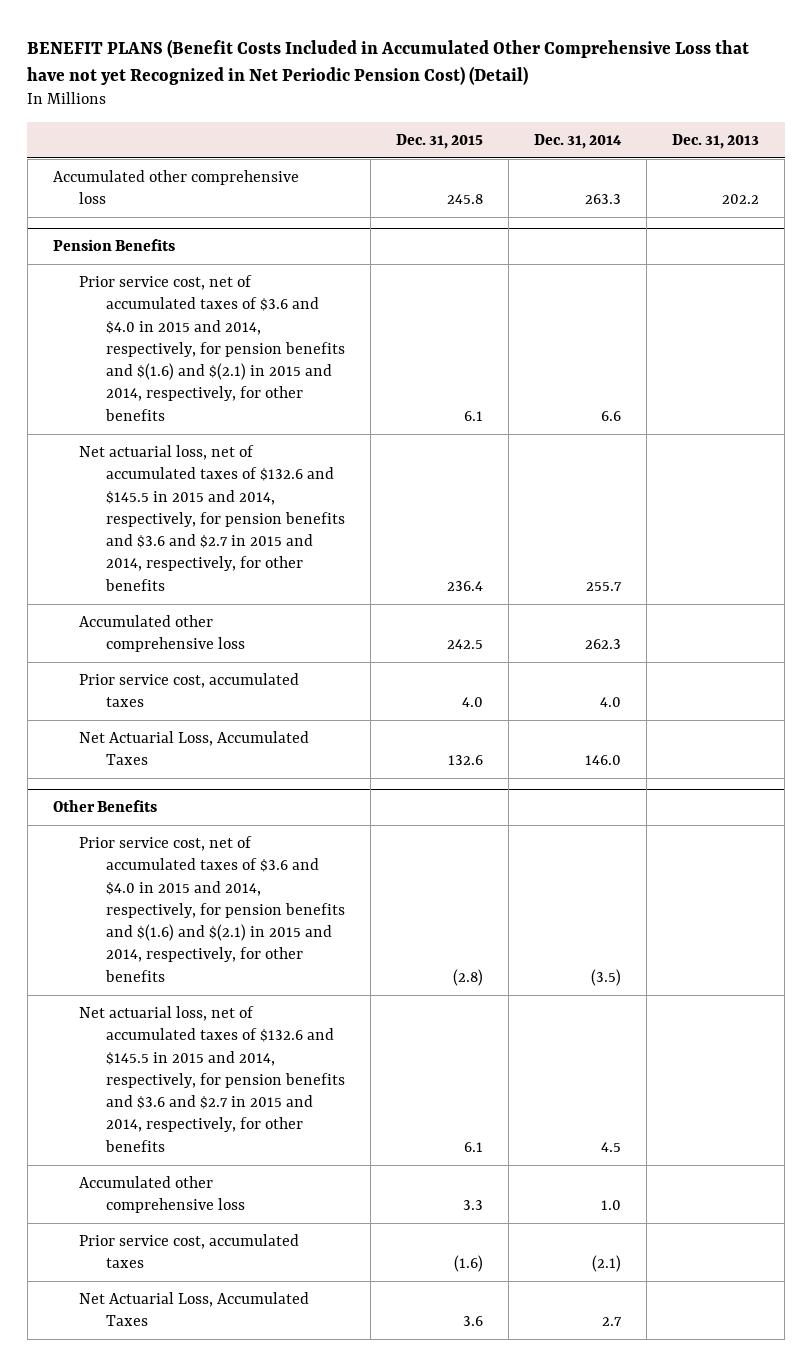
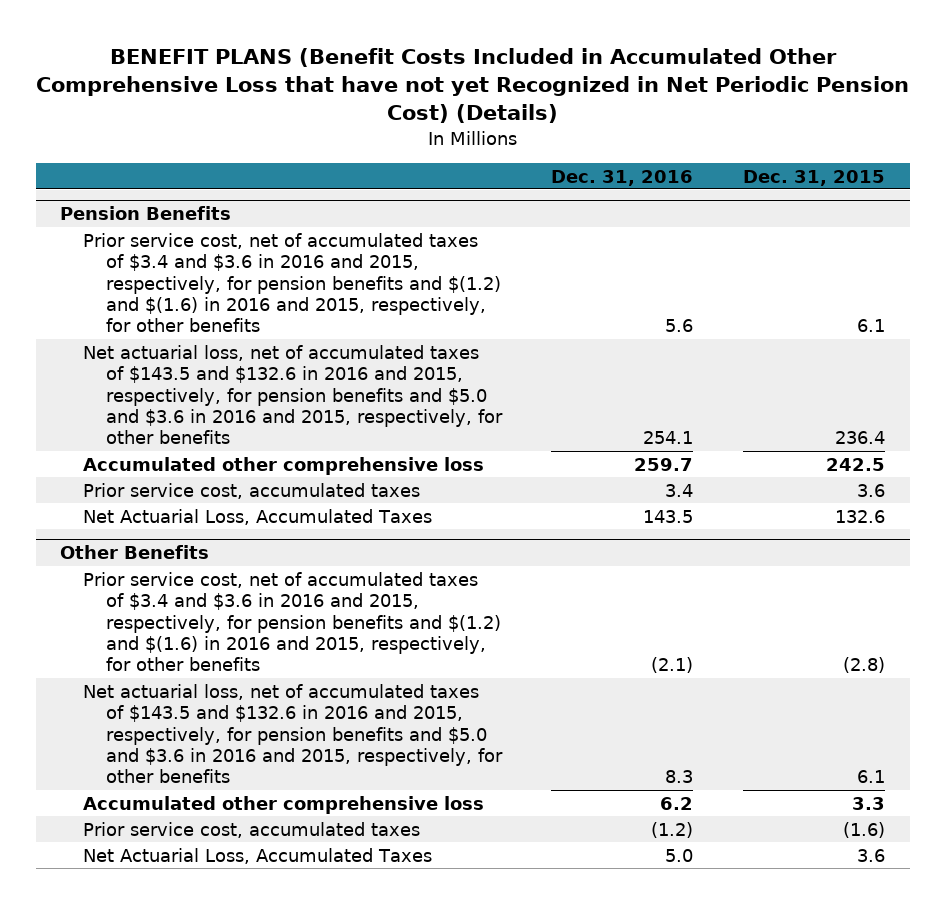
- BENEFIT PLANS (Benefit Costs Included in Accumulated Other Comprehensive Loss that have not yet Recognized in Net Periodic Pension Cost) (Detail)
+ BENEFIT PLANS (Benefit Costs Included in Accumulated Other Comprehensive Loss that have not yet Recognized in Net Periodic Pension Cost) (Details)
- | Dec. 31, 2015 | Dec. 31, 2014 | Dec. 31, 2013
+ | Dec. 31, 2016 | Dec. 31, 2015
- Accumulated other comprehensive loss | 245.8 | 263.3 | 202.2
@ Pension Benefits
- Prior service cost, net of accumulated taxes of $3.6 and $4.0 in 2015 and 2014, respectively, for pension benefits and $(1.6) and $(2.1) in 2015 and 2014, respectively, for other benefits | 6.1 | 6.6 |
- Net actuarial loss, net of accumulated taxes of $132.6 and $145.5 in 2015 and 2014, respectively, for pension benefits and $3.6 and $2.7 in 2015 and 2014, respectively, for other benefits | 236.4 | 255.7 |
+ Prior service cost, net of accumulated taxes of $3.4 and $3.6 in 2016 and 2015, respectively, for pension benefits and $(1.2) and $(1.6) in 2016 and 2015, respectively, for other benefits | 5.6 | 6.1
+ Net actuarial loss, net of accumulated taxes of $143.5 and $132.6 in 2016 and 2015, respectively, for pension benefits and $5.0 and $3.6 in 2016 and 2015, respectively, for other benefits | 254.1 | 236.4
- Prior service cost, accumulated taxes | 4.0 | 4.0 |
+ Prior service cost, accumulated taxes | 3.4 | 3.6
@ Other Benefits
- Prior service cost, net of accumulated taxes of $3.6 and $4.0 in 2015 and 2014, respectively, for pension benefits and $(1.6) and $(2.1) in 2015 and 2014, respectively, for other benefits | (2.8) | (3.5) |
- Net actuarial loss, net of accumulated taxes of $132.6 and $145.5 in 2015 and 2014, respectively, for pension benefits and $3.6 and $2.7 in 2015 and 2014, respectively, for other benefits | 6.1 | 4.5 |
+ Prior service cost, net of accumulated taxes of $3.4 and $3.6 in 2016 and 2015, respectively, for pension benefits and $(1.2) and $(1.6) in 2016 and 2015, respectively, for other benefits | (2.1) | (2.8)
+ Net actuarial loss, net of accumulated taxes of $143.5 and $132.6 in 2016 and 2015, respectively, for pension benefits and $5.0 and $3.6 in 2016 and 2015, respectively, for other benefits | 8.3 | 6.1

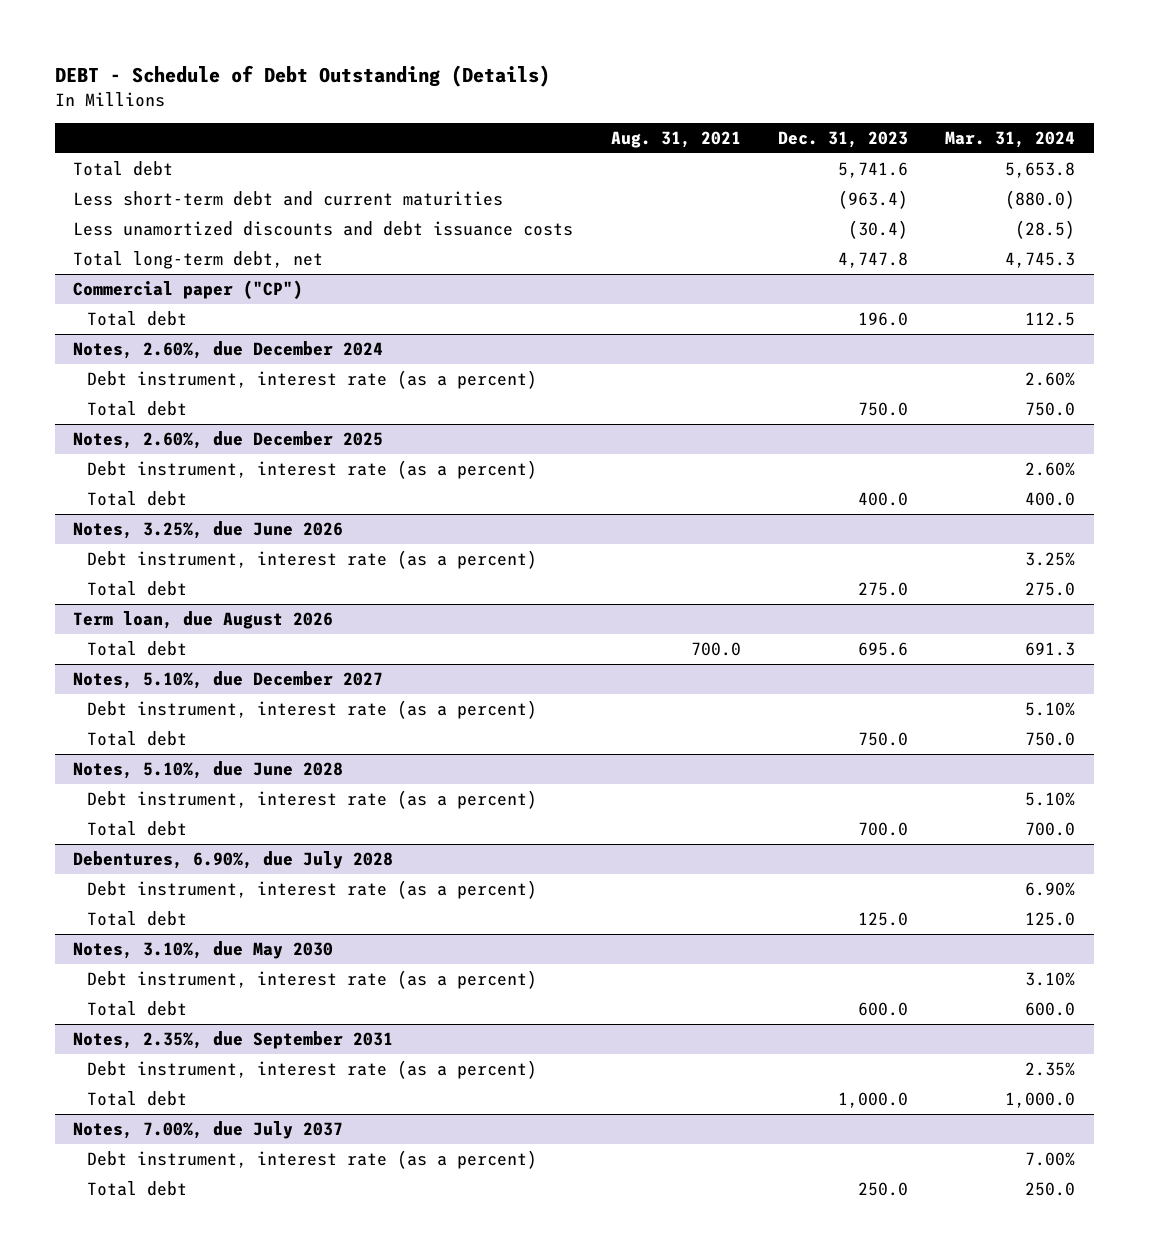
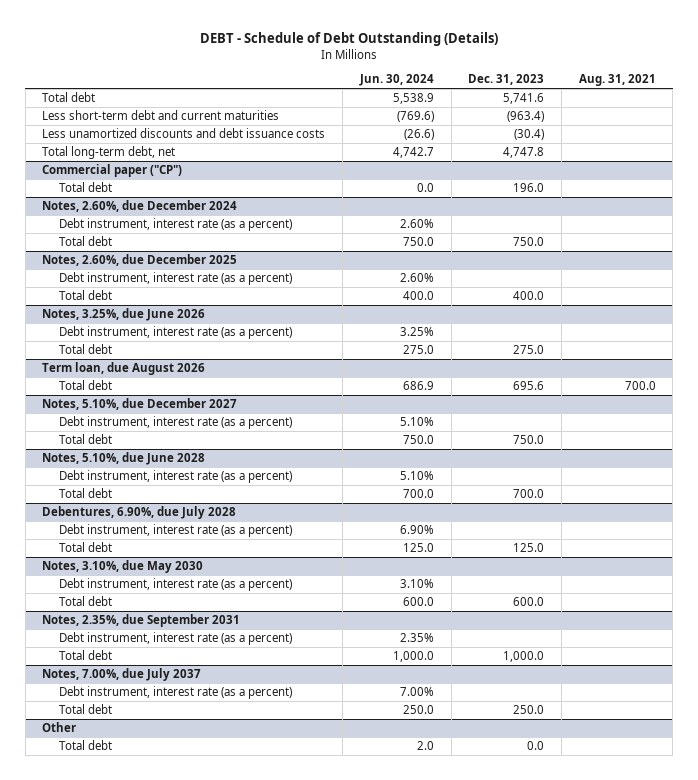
- | Aug. 31, 2021 | Dec. 31, 2023 | Mar. 31, 2024
+ | Jun. 30, 2024 | Dec. 31, 2023 | Aug. 31, 2021
+ Other
+ Total debt | 2.0 | 0.0 |

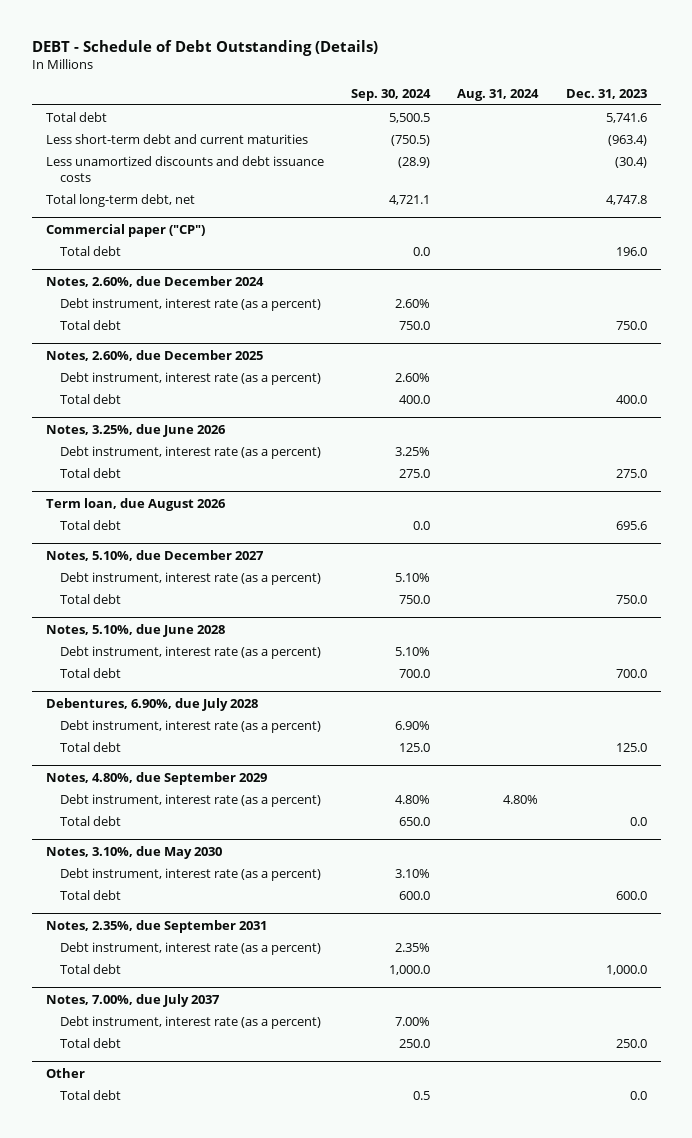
- | Jun. 30, 2024 | Dec. 31, 2023 | Aug. 31, 2021
+ | Sep. 30, 2024 | Aug. 31, 2024 | Dec. 31, 2023
+ Notes, 4.80%, due September 2029
+ Debt instrument, interest rate (as a percent) | 4.80% | 4.80% |
+ Total debt | 650.0 | | 0.0

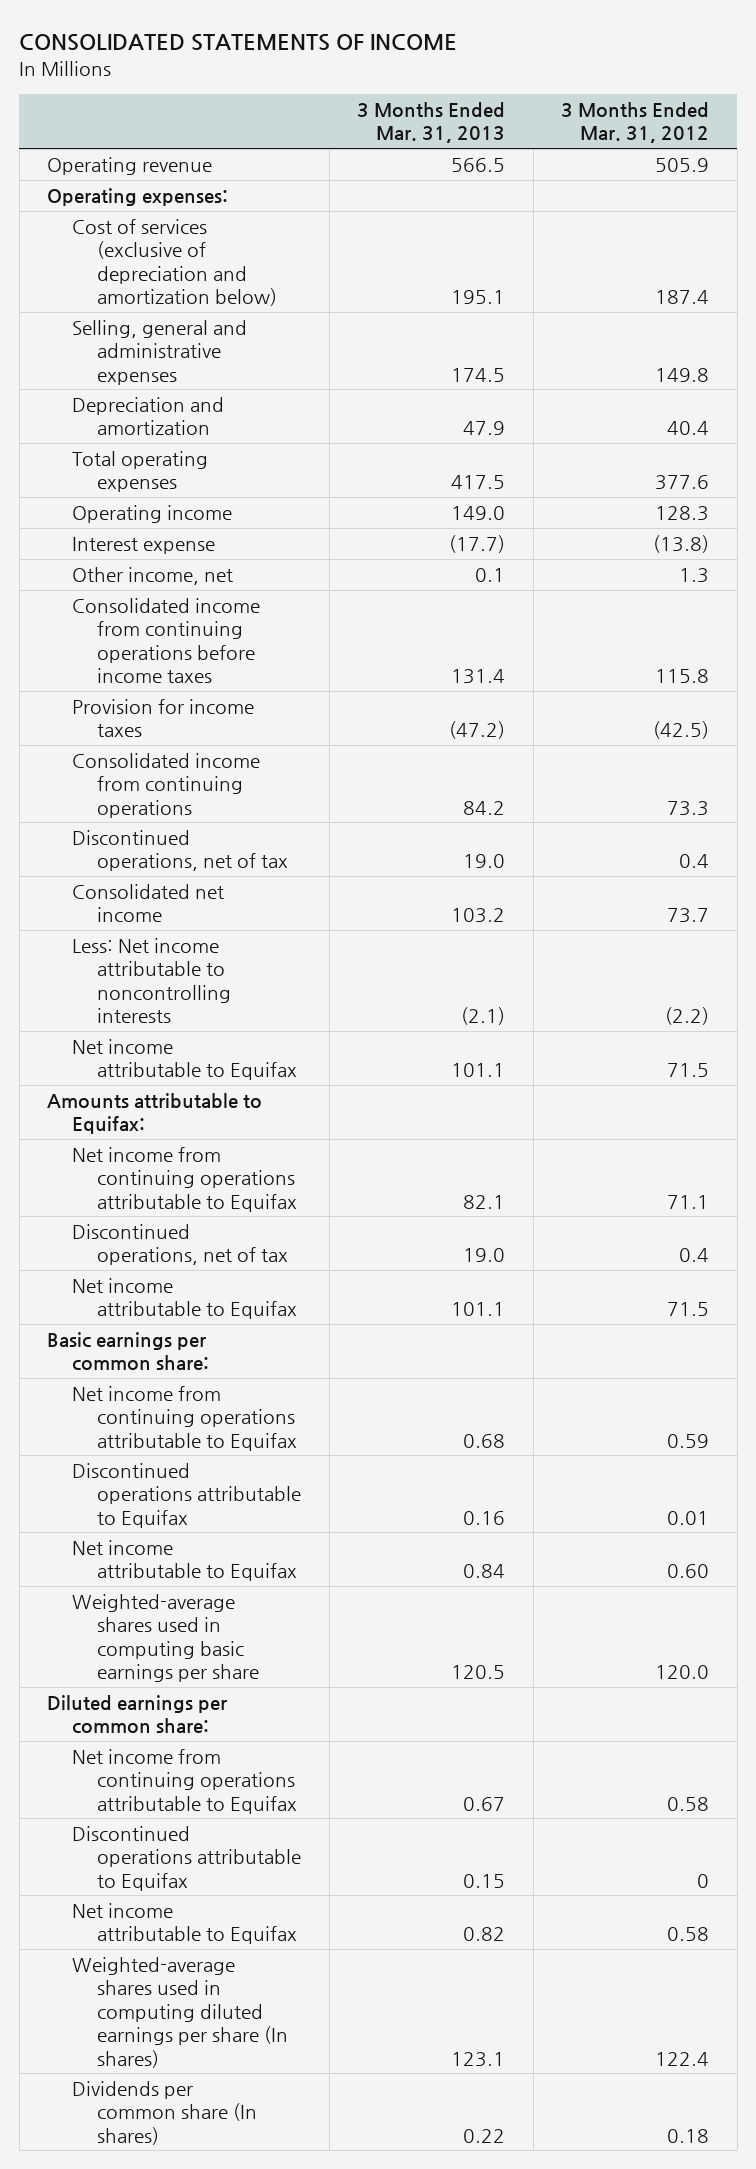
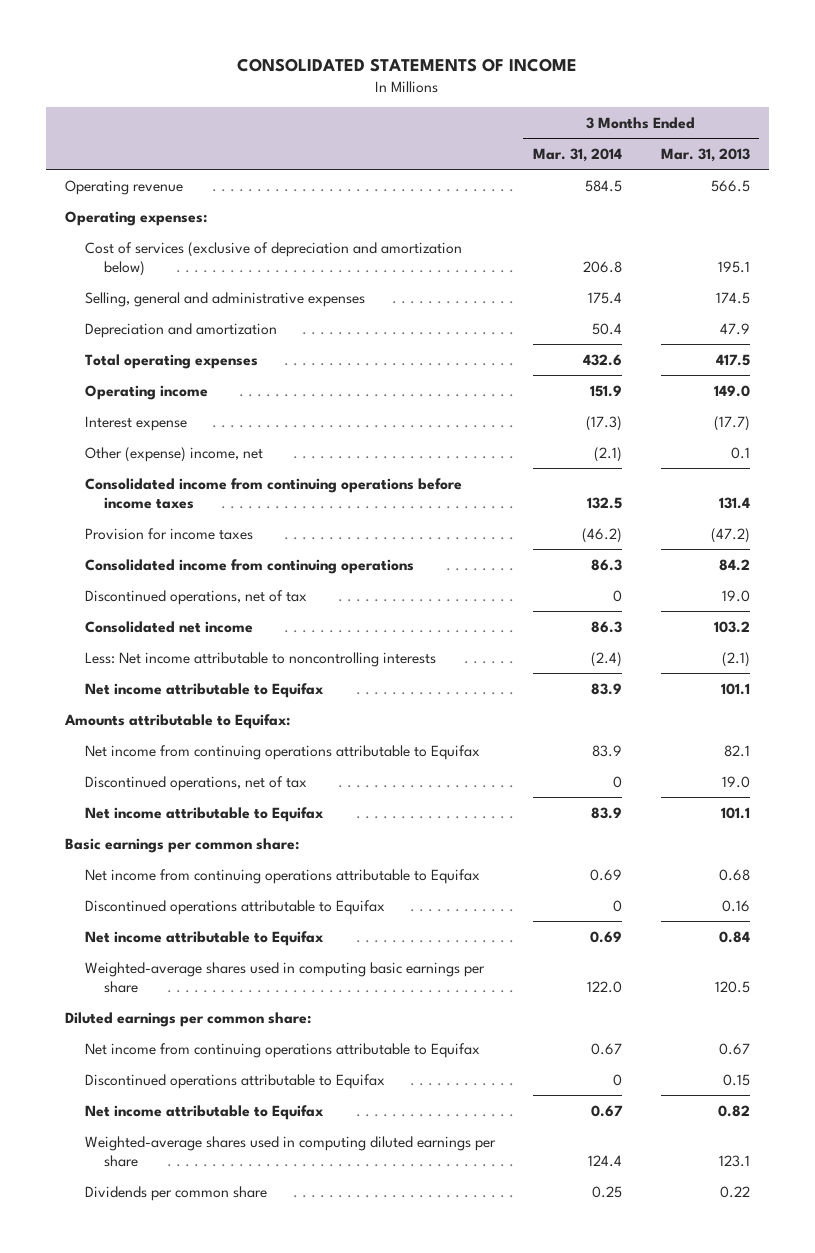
- | 3 Months Ended Mar. 31, 2013 | 3 Months Ended Mar. 31, 2012
+ | 3 Months Ended Mar. 31, 2014 | 3 Months Ended Mar. 31, 2013
- Other income, net | 0.1 | 1.3
+ Other (expense) income, net | (2.1) | 0.1
- Weighted-average shares used in computing diluted earnings per share (In shares) | 123.1 | 122.4
- Dividends per common share (In shares) | 0.22 | 0.18
+ Weighted-average shares used in computing diluted earnings per share | 124.4 | 123.1
+ Dividends per common share | 0.25 | 0.22

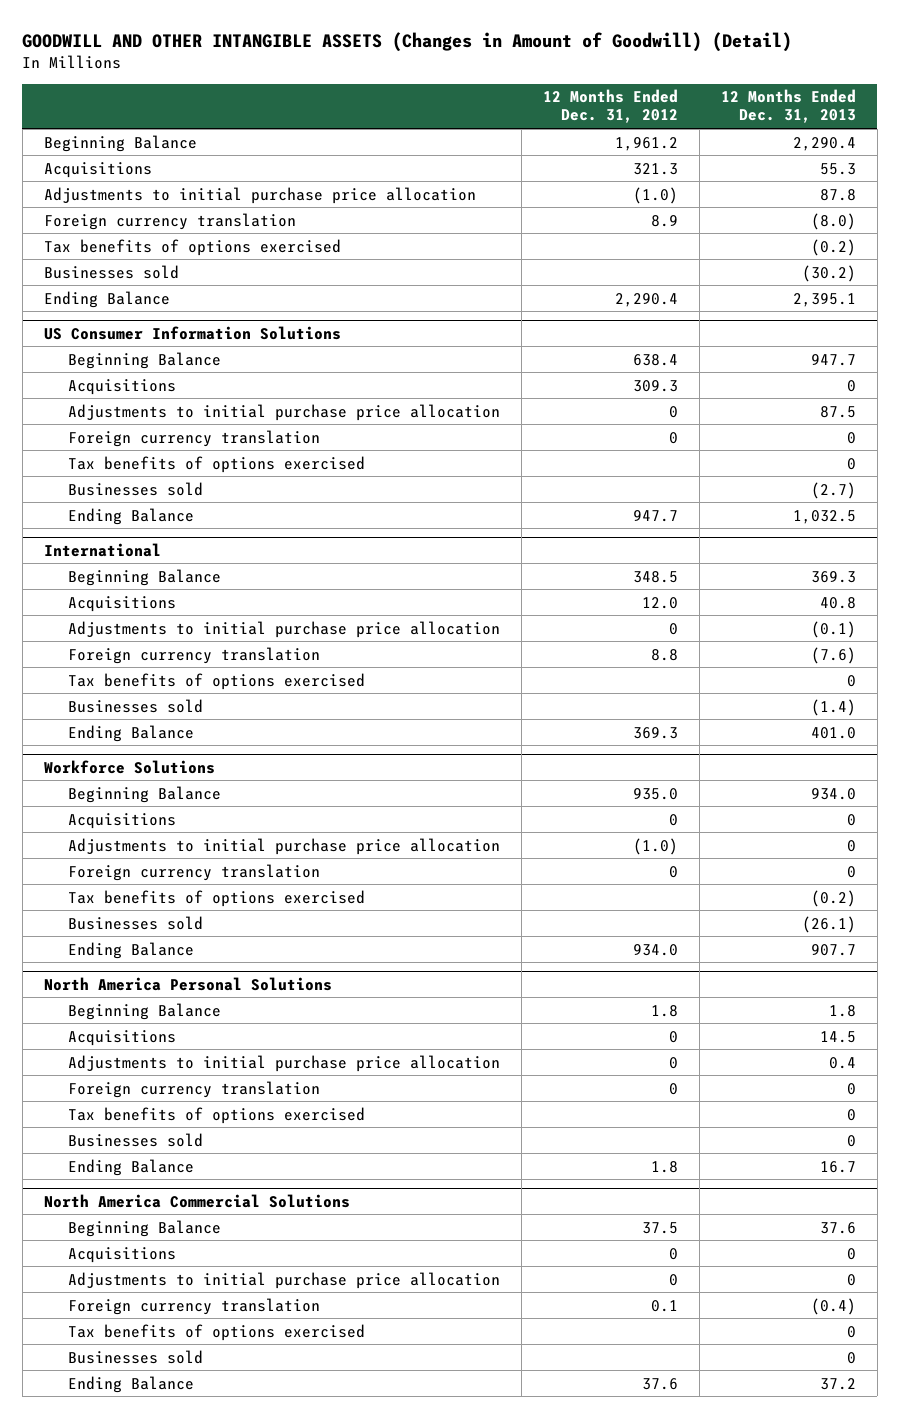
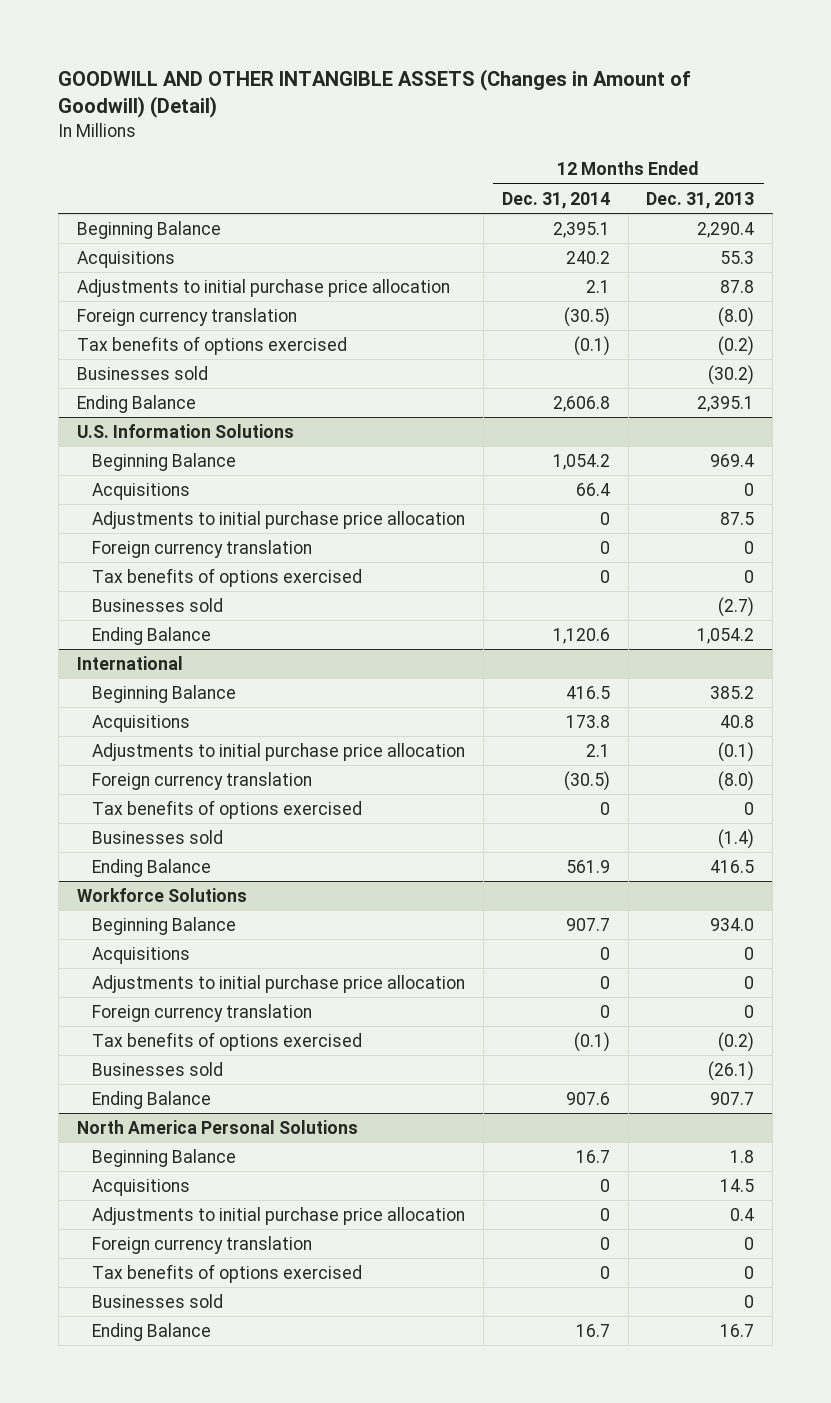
- | 12 Months Ended Dec. 31, 2012 | 12 Months Ended Dec. 31, 2013
+ | 12 Months Ended Dec. 31, 2014 | 12 Months Ended Dec. 31, 2013
- US Consumer Information Solutions
- Beginning Balance | 638.4 | 947.7
+ U.S. Information Solutions
+ Beginning Balance | 1,054.2 | 969.4
- Ending Balance | 947.7 | 1,032.5
+ Ending Balance | 1,120.6 | 1,054.2
@ International
- Beginning Balance | 348.5 | 369.3
+ Beginning Balance | 416.5 | 385.2
- Foreign currency translation | 8.8 | (7.6)
+ Foreign currency translation | (30.5) | (8.0)
- Ending Balance | 369.3 | 401.0
+ Ending Balance | 561.9 | 416.5
- North America Commercial Solutions
- Beginning Balance | 37.5 | 37.6
- Acquisitions | 0 | 0
- Adjustments to initial purchase price allocation | 0 | 0
- Foreign currency translation | 0.1 | (0.4)
- Tax benefits of options exercised | | 0
- Businesses sold | | 0
- Ending Balance | 37.6 | 37.2

